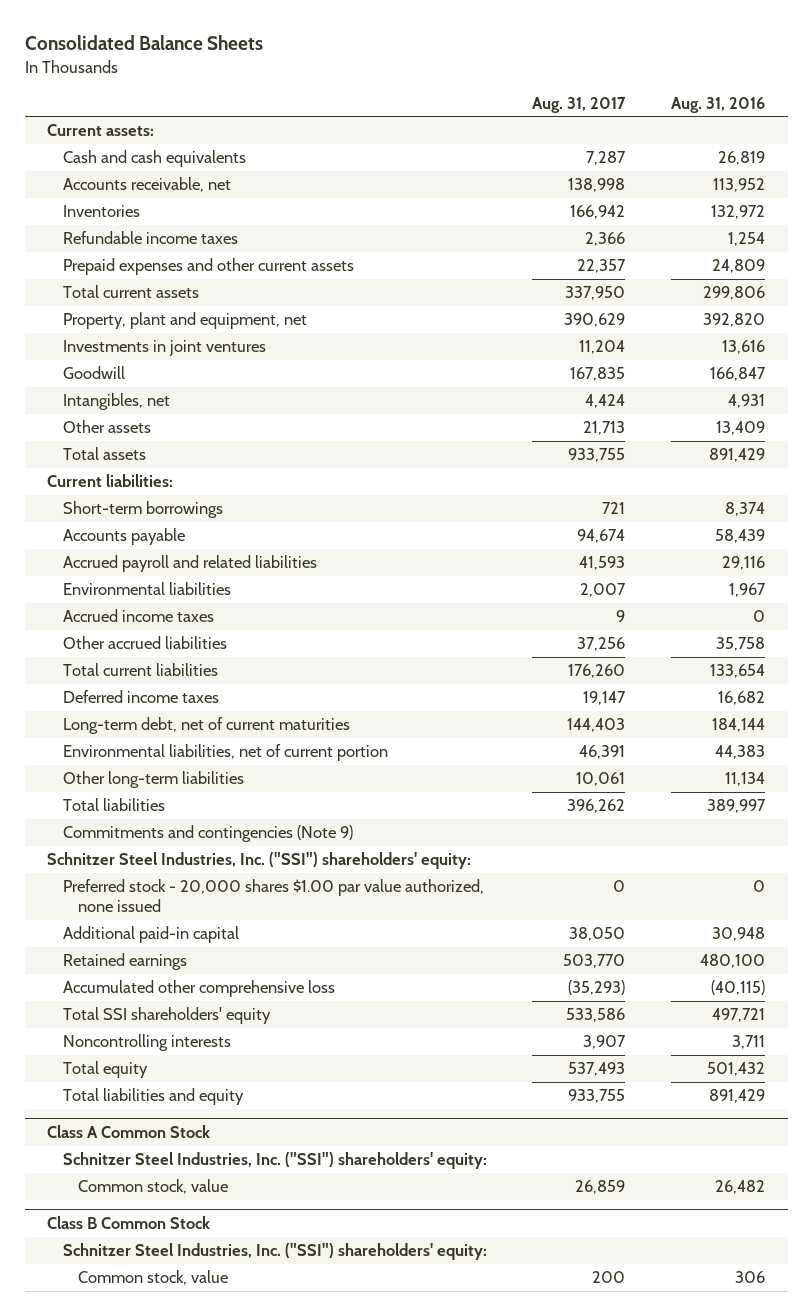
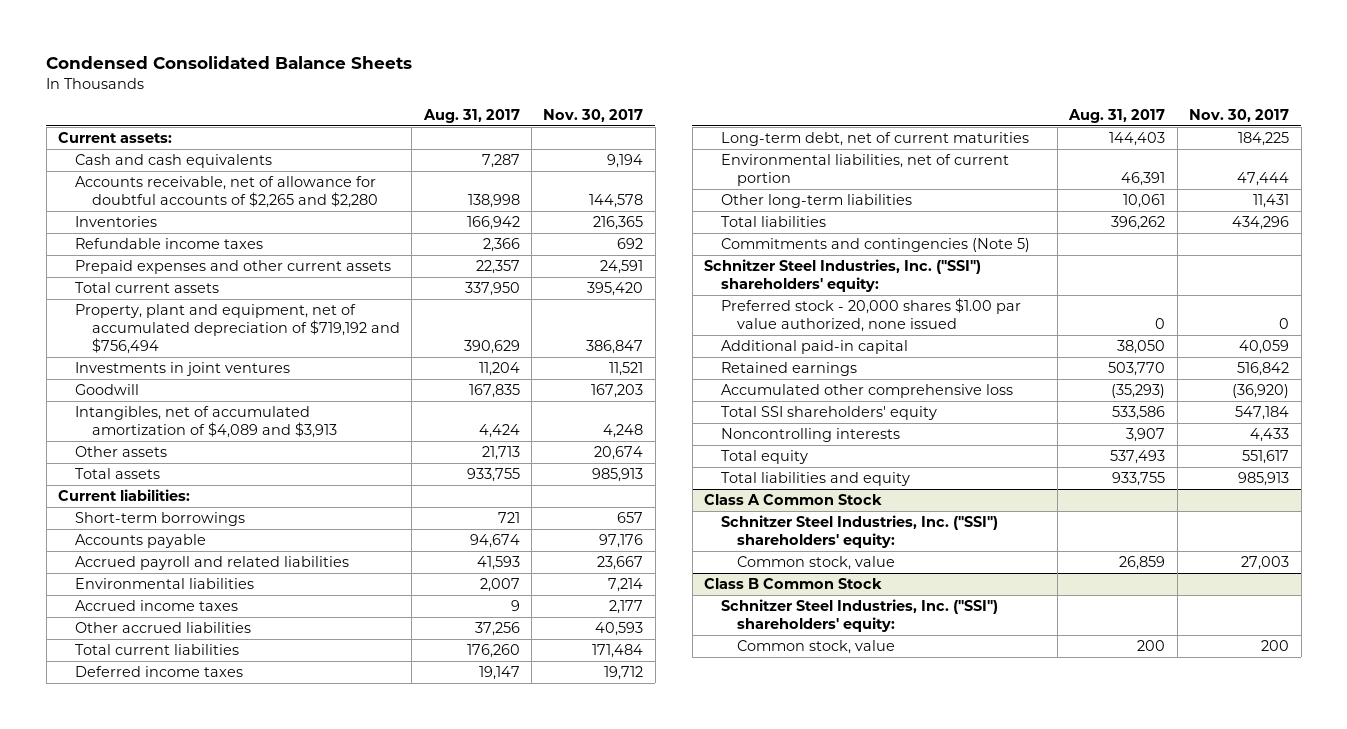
- Consolidated Balance Sheets
+ Condensed Consolidated Balance Sheets
- | Aug. 31, 2017 | Aug. 31, 2016
+ | Aug. 31, 2017 | Nov. 30, 2017
- Accounts receivable, net | 138,998 | 113,952
+ Accounts receivable, net of allowance for doubtful accounts of $2,265 and $2,280 | 138,998 | 144,578
- Property, plant and equipment, net | 390,629 | 392,820
+ Property, plant and equipment, net of accumulated depreciation of $719,192 and $756,494 | 390,629 | 386,847
- Intangibles, net | 4,424 | 4,931
+ Intangibles, net of accumulated amortization of $4,089 and $3,913 | 4,424 | 4,248
- Commitments and contingencies (Note 9)
+ Commitments and contingencies (Note 5)

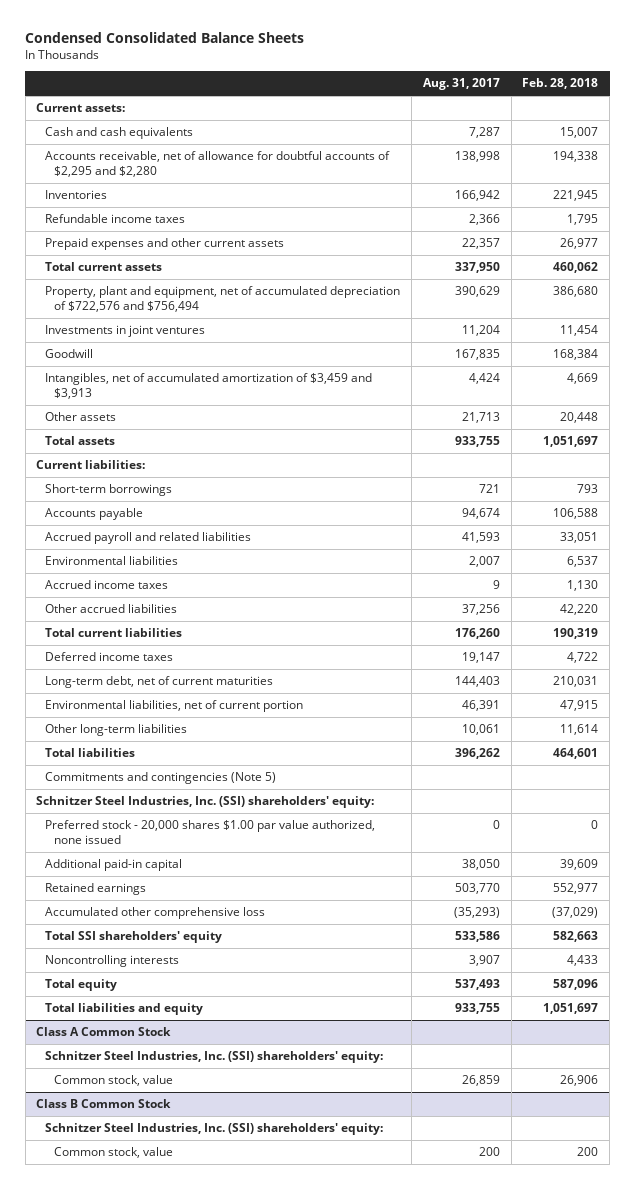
- | Aug. 31, 2017 | Nov. 30, 2017
+ | Aug. 31, 2017 | Feb. 28, 2018
- Accounts receivable, net of allowance for doubtful accounts of $2,265 and $2,280 | 138,998 | 144,578
+ Accounts receivable, net of allowance for doubtful accounts of $2,295 and $2,280 | 138,998 | 194,338
- Property, plant and equipment, net of accumulated depreciation of $719,192 and $756,494 | 390,629 | 386,847
+ Property, plant and equipment, net of accumulated depreciation of $722,576 and $756,494 | 390,629 | 386,680
- Intangibles, net of accumulated amortization of $4,089 and $3,913 | 4,424 | 4,248
+ Intangibles, net of accumulated amortization of $3,459 and $3,913 | 4,424 | 4,669
- Schnitzer Steel Industries, Inc. ("SSI") shareholders' equity:
+ Schnitzer Steel Industries, Inc. (SSI) shareholders' equity:
@ Class A Common Stock
- Schnitzer Steel Industries, Inc. ("SSI") shareholders' equity:
+ Schnitzer Steel Industries, Inc. (SSI) shareholders' equity:
@ Class B Common Stock
- Schnitzer Steel Industries, Inc. ("SSI") shareholders' equity:
+ Schnitzer Steel Industries, Inc. (SSI) shareholders' equity:

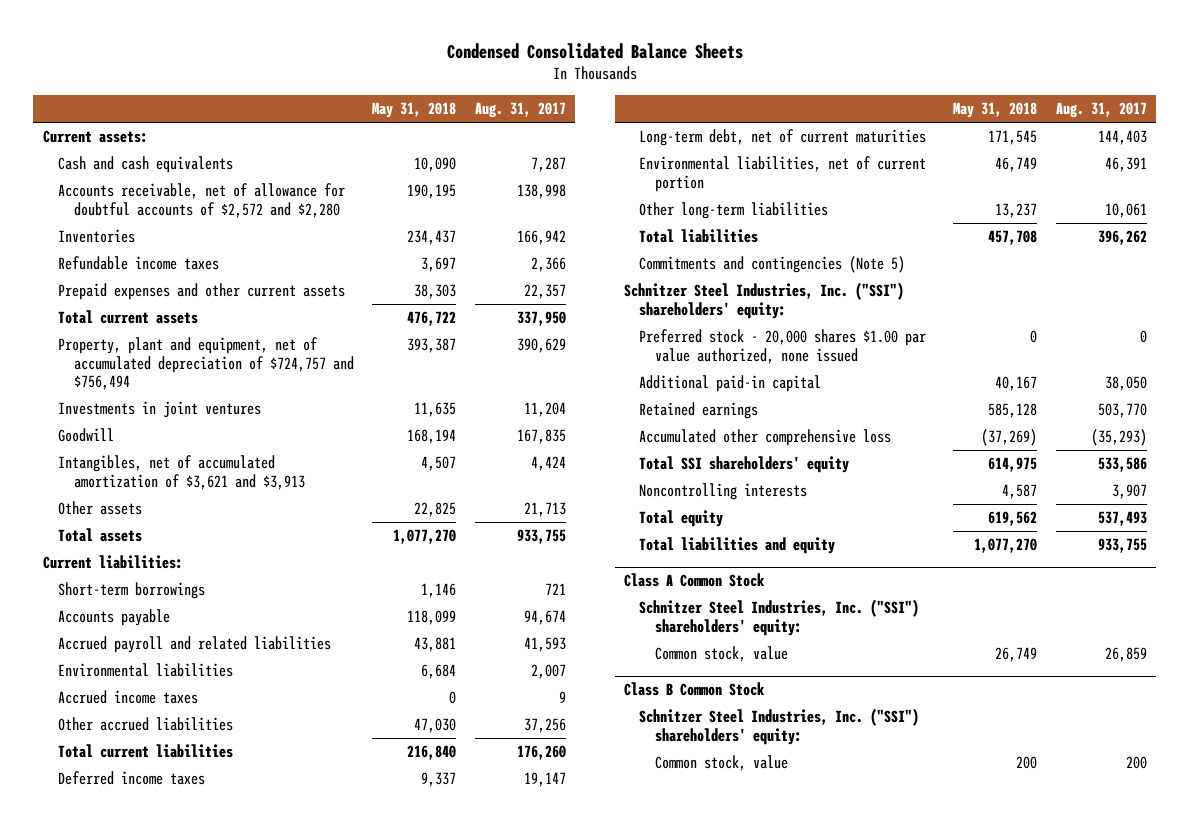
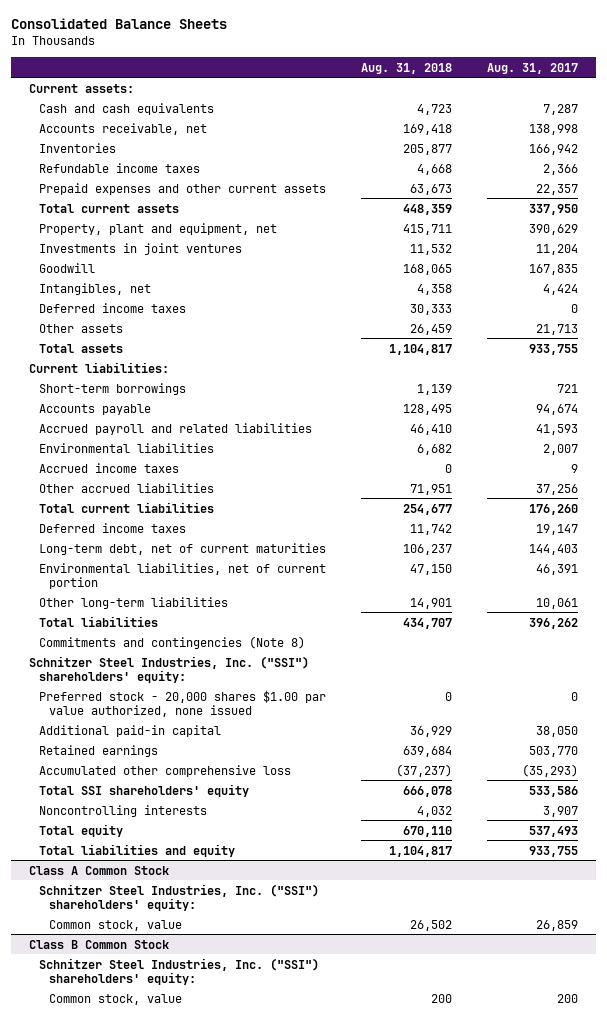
- Condensed Consolidated Balance Sheets
+ Consolidated Balance Sheets
- | May 31, 2018 | Aug. 31, 2017
+ | Aug. 31, 2018 | Aug. 31, 2017
- Accounts receivable, net of allowance for doubtful accounts of $2,572 and $2,280 | 190,195 | 138,998
+ Accounts receivable, net | 169,418 | 138,998
- Property, plant and equipment, net of accumulated depreciation of $724,757 and $756,494 | 393,387 | 390,629
+ Property, plant and equipment, net | 415,711 | 390,629
- Intangibles, net of accumulated amortization of $3,621 and $3,913 | 4,507 | 4,424
+ Intangibles, net | 4,358 | 4,424
+ Deferred income taxes | 30,333 | 0
- Commitments and contingencies (Note 5)
+ Commitments and contingencies (Note 8)

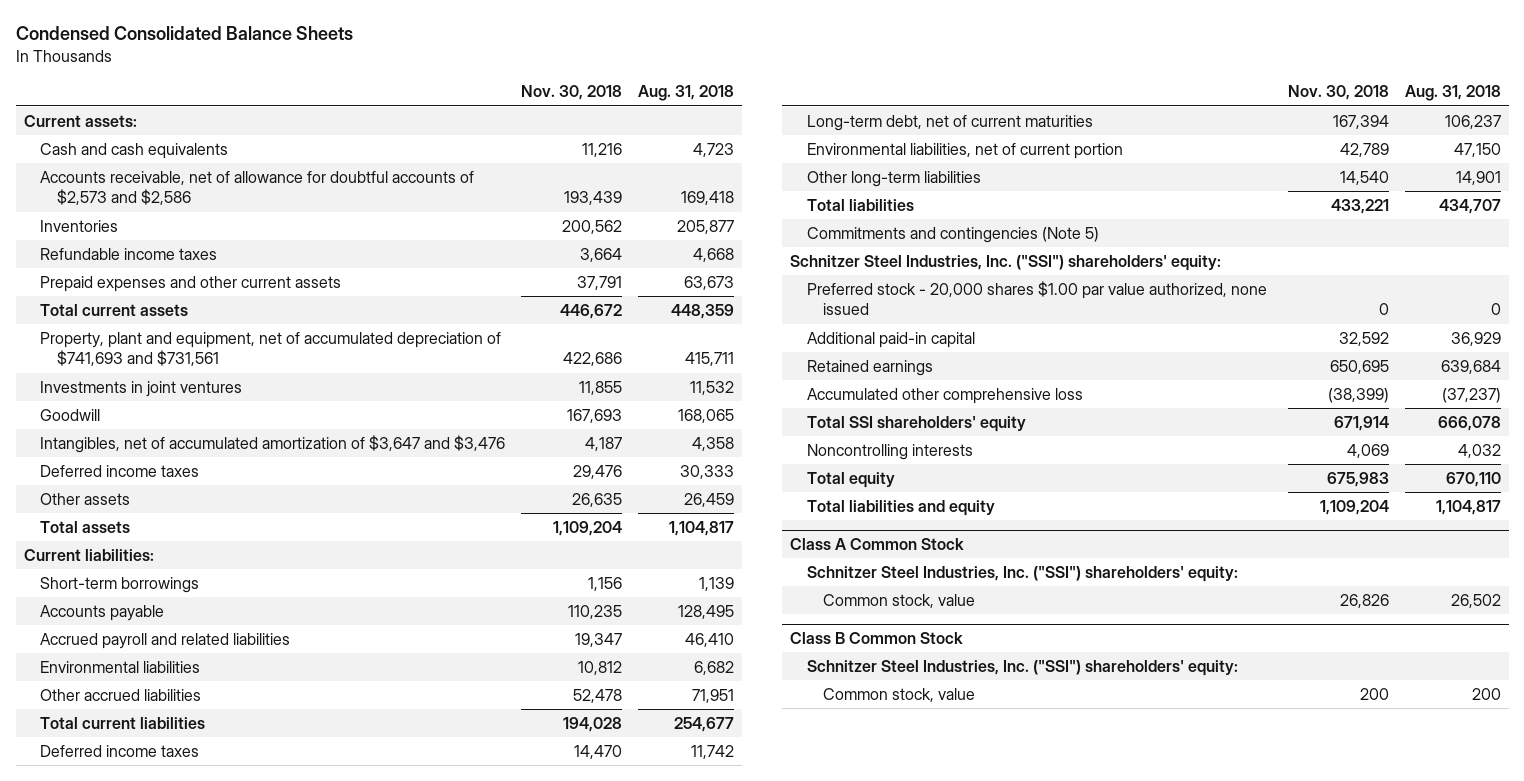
- Consolidated Balance Sheets
+ Condensed Consolidated Balance Sheets
- | Aug. 31, 2018 | Aug. 31, 2017
+ | Nov. 30, 2018 | Aug. 31, 2018
- Accounts receivable, net | 169,418 | 138,998
+ Accounts receivable, net of allowance for doubtful accounts of $2,573 and $2,586 | 193,439 | 169,418
- Property, plant and equipment, net | 415,711 | 390,629
+ Property, plant and equipment, net of accumulated depreciation of $741,693 and $731,561 | 422,686 | 415,711
- Intangibles, net | 4,358 | 4,424
+ Intangibles, net of accumulated amortization of $3,647 and $3,476 | 4,187 | 4,358
- Accrued income taxes | 0 | 9
- Commitments and contingencies (Note 8)
+ Commitments and contingencies (Note 5)

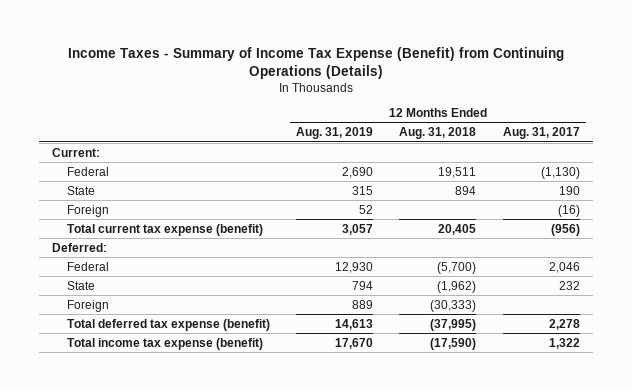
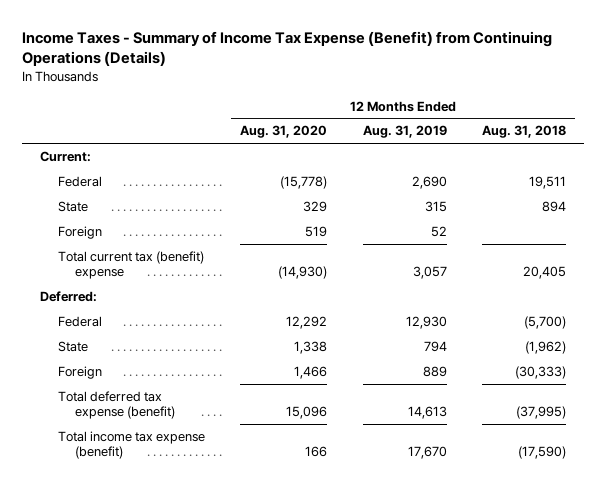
- | 12 Months Ended Aug. 31, 2019 | 12 Months Ended Aug. 31, 2018 | 12 Months Ended Aug. 31, 2017
+ | 12 Months Ended Aug. 31, 2020 | 12 Months Ended Aug. 31, 2019 | 12 Months Ended Aug. 31, 2018
- Total current tax expense (benefit) | 3,057 | 20,405 | (956)
+ Total current tax (benefit) expense | (14,930) | 3,057 | 20,405

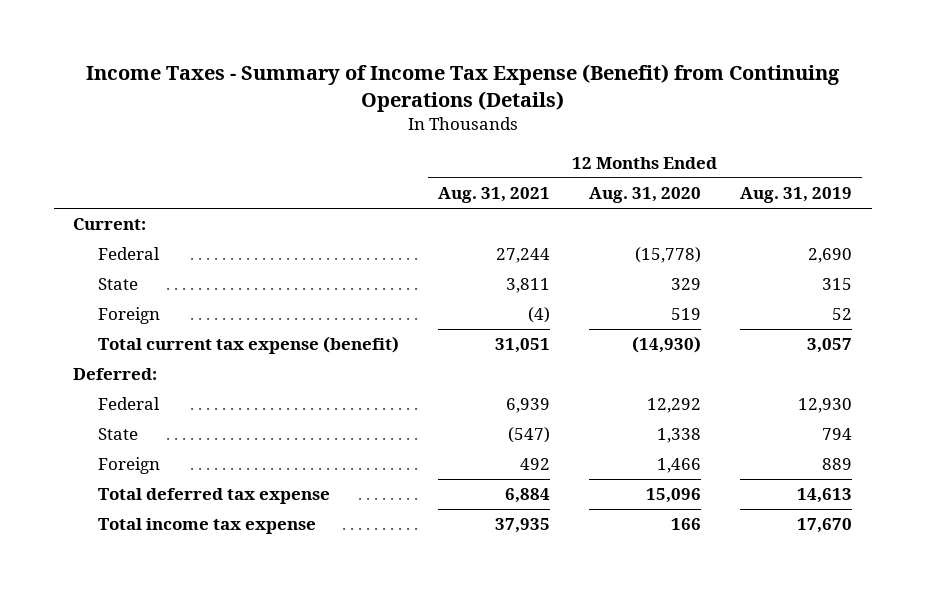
- | 12 Months Ended Aug. 31, 2020 | 12 Months Ended Aug. 31, 2019 | 12 Months Ended Aug. 31, 2018
+ | 12 Months Ended Aug. 31, 2021 | 12 Months Ended Aug. 31, 2020 | 12 Months Ended Aug. 31, 2019
- Total current tax (benefit) expense | (14,930) | 3,057 | 20,405
+ Total current tax expense (benefit) | 31,051 | (14,930) | 3,057
- Total deferred tax expense (benefit) | 15,096 | 14,613 | (37,995)
- Total income tax expense (benefit) | 166 | 17,670 | (17,590)
+ Total deferred tax expense | 6,884 | 15,096 | 14,613
+ Total income tax expense | 37,935 | 166 | 17,670

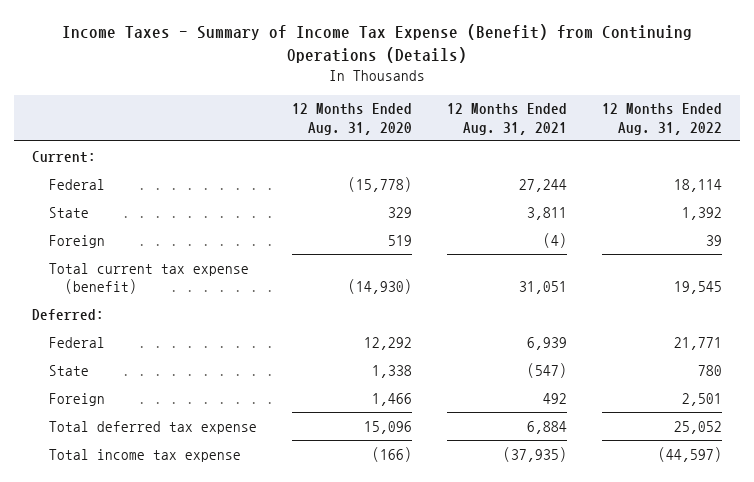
- | 12 Months Ended Aug. 31, 2021 | 12 Months Ended Aug. 31, 2020 | 12 Months Ended Aug. 31, 2019
+ | 12 Months Ended Aug. 31, 2020 | 12 Months Ended Aug. 31, 2021 | 12 Months Ended Aug. 31, 2022
- Total income tax expense | 37,935 | 166 | 17,670
+ Total income tax expense | (166) | (37,935) | (44,597)

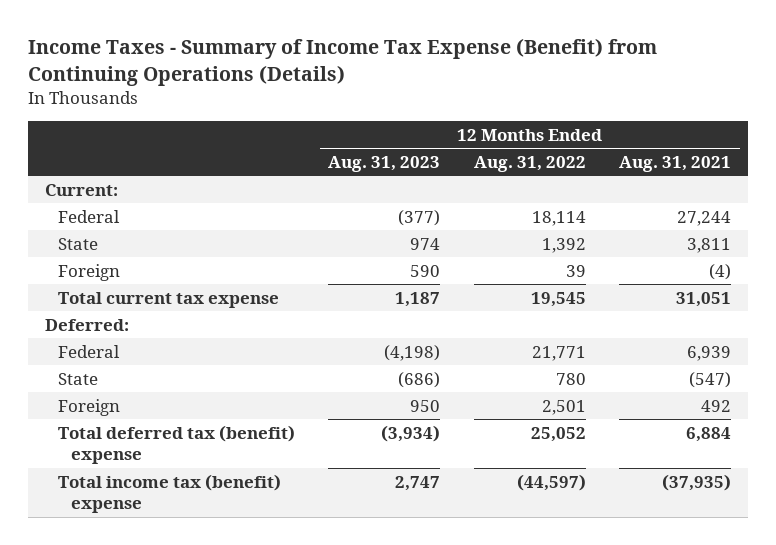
- | 12 Months Ended Aug. 31, 2020 | 12 Months Ended Aug. 31, 2021 | 12 Months Ended Aug. 31, 2022
+ | 12 Months Ended Aug. 31, 2023 | 12 Months Ended Aug. 31, 2022 | 12 Months Ended Aug. 31, 2021
- Total current tax expense (benefit) | (14,930) | 31,051 | 19,545
+ Total current tax expense | 1,187 | 19,545 | 31,051
- Total deferred tax expense | 15,096 | 6,884 | 25,052
- Total income tax expense | (166) | (37,935) | (44,597)
+ Total deferred tax (benefit) expense | (3,934) | 25,052 | 6,884
+ Total income tax (benefit) expense | 2,747 | (44,597) | (37,935)

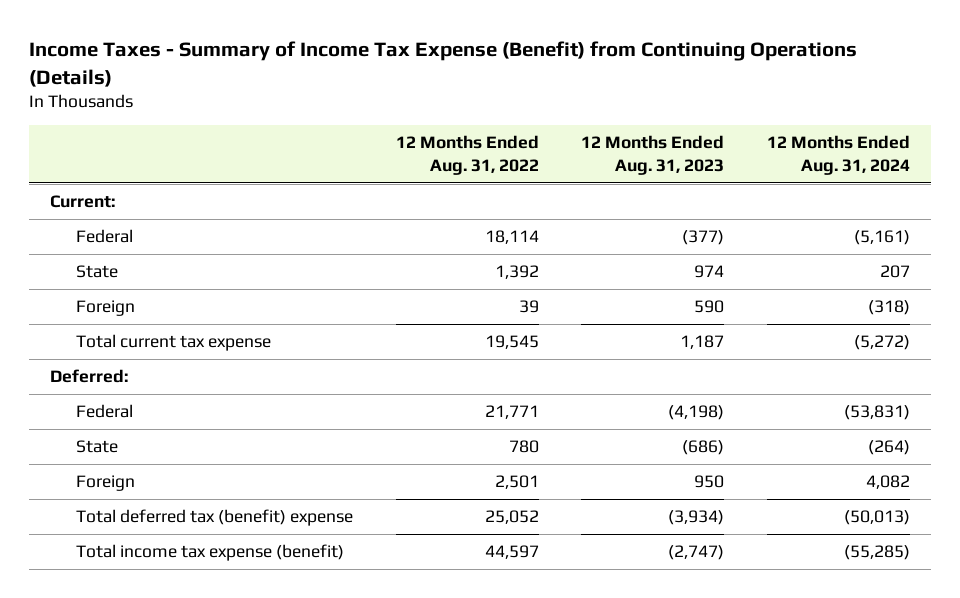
- | 12 Months Ended Aug. 31, 2023 | 12 Months Ended Aug. 31, 2022 | 12 Months Ended Aug. 31, 2021
+ | 12 Months Ended Aug. 31, 2022 | 12 Months Ended Aug. 31, 2023 | 12 Months Ended Aug. 31, 2024
- Total income tax (benefit) expense | 2,747 | (44,597) | (37,935)
+ Total income tax expense (benefit) | 44,597 | (2,747) | (55,285)

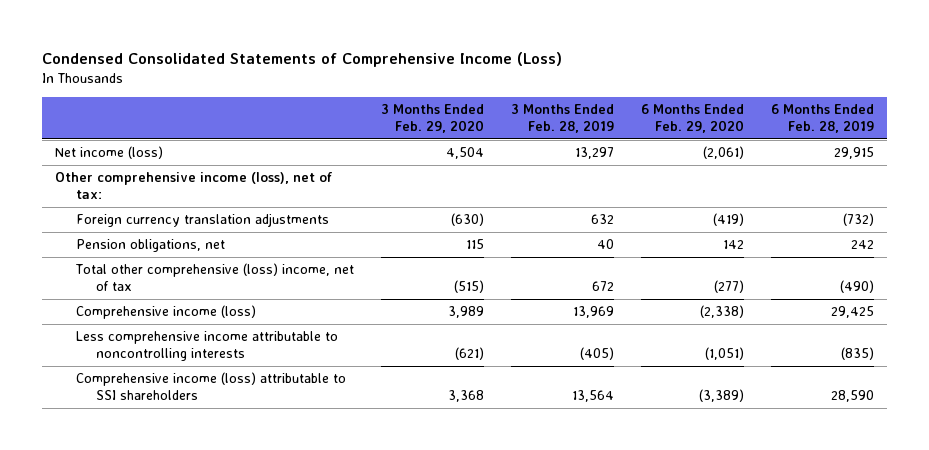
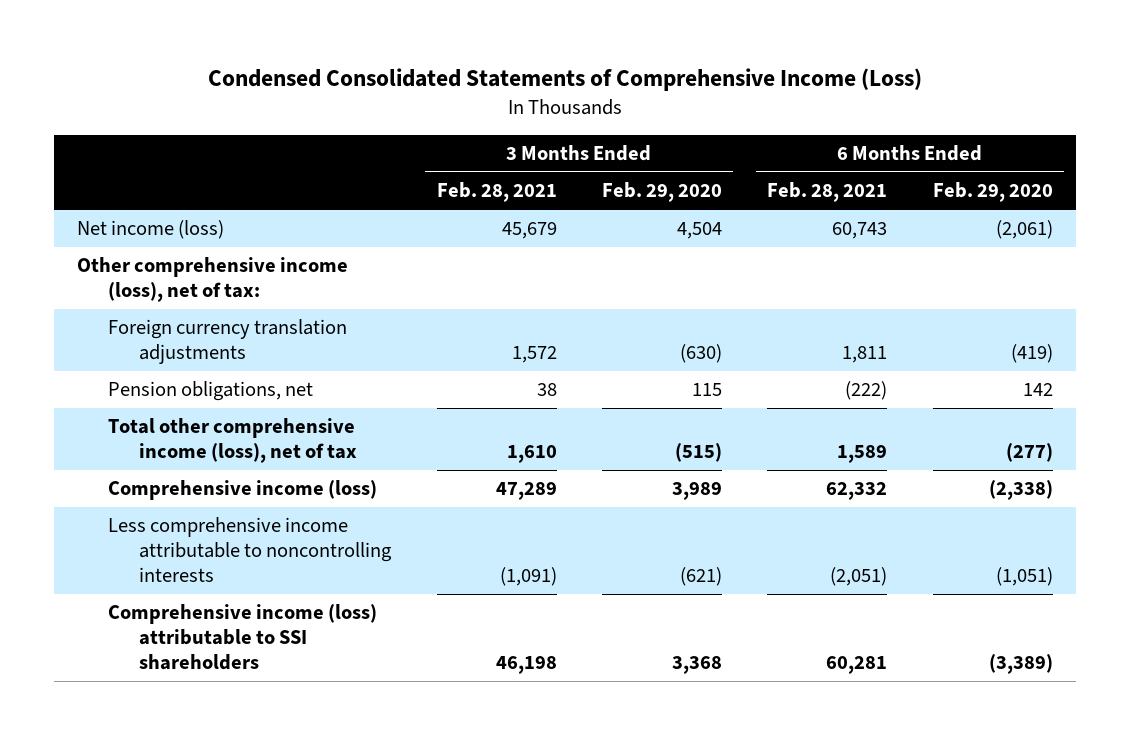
- | 3 Months Ended Feb. 29, 2020 | 3 Months Ended Feb. 28, 2019 | 6 Months Ended Feb. 29, 2020 | 6 Months Ended Feb. 28, 2019
+ | 3 Months Ended Feb. 28, 2021 | 3 Months Ended Feb. 29, 2020 | 6 Months Ended Feb. 28, 2021 | 6 Months Ended Feb. 29, 2020
- Total other comprehensive (loss) income, net of tax | (515) | 672 | (277) | (490)
+ Total other comprehensive income (loss), net of tax | 1,610 | (515) | 1,589 | (277)

